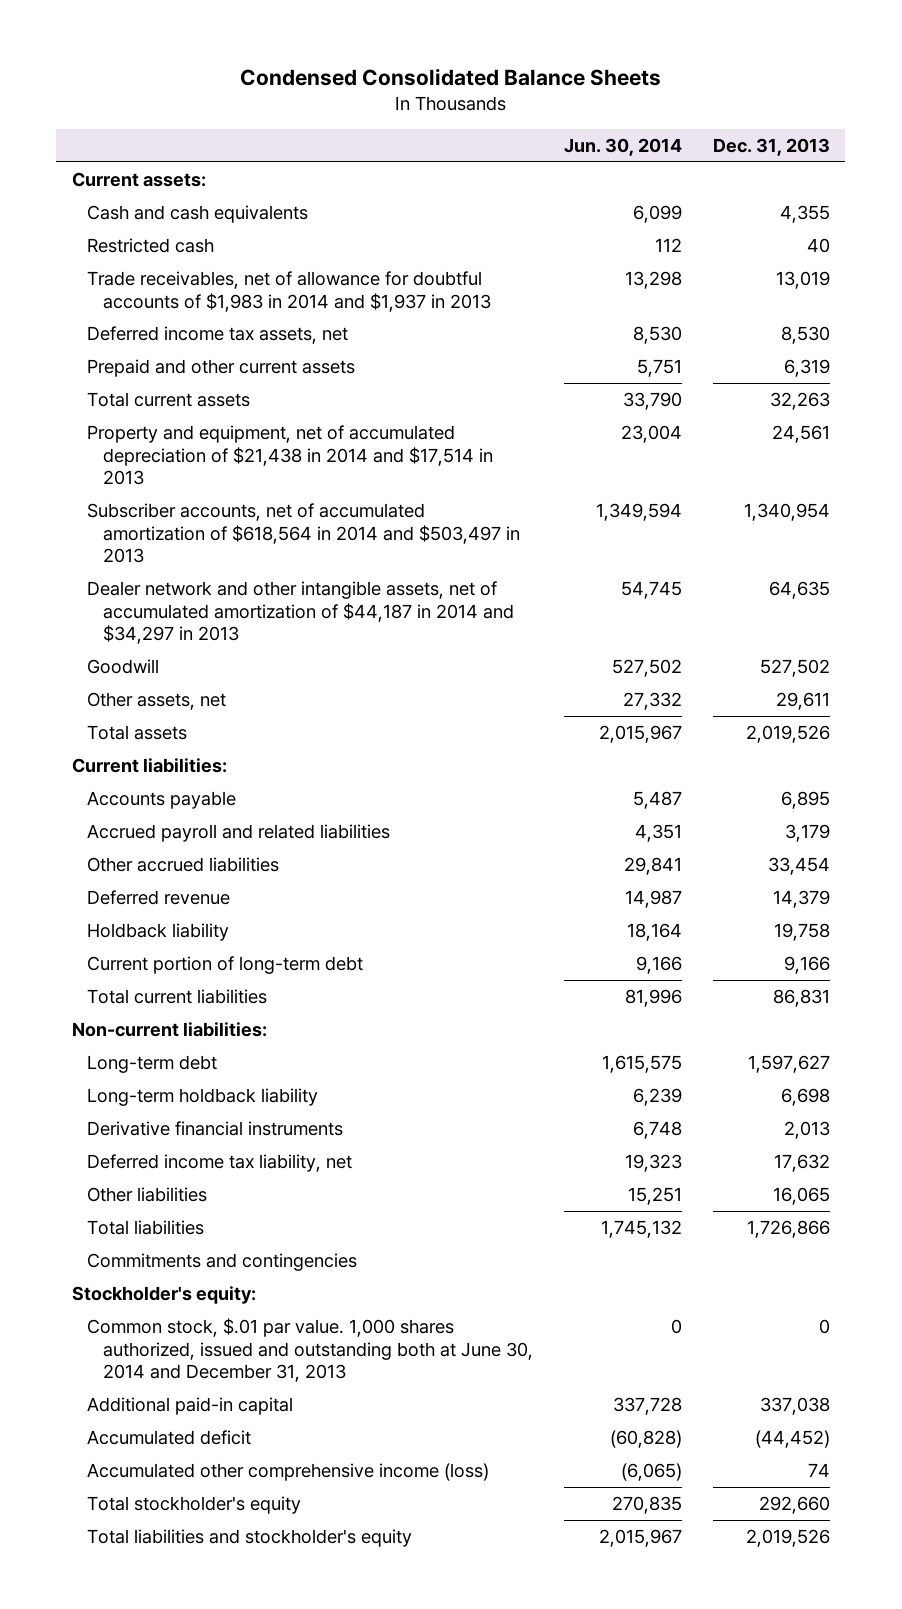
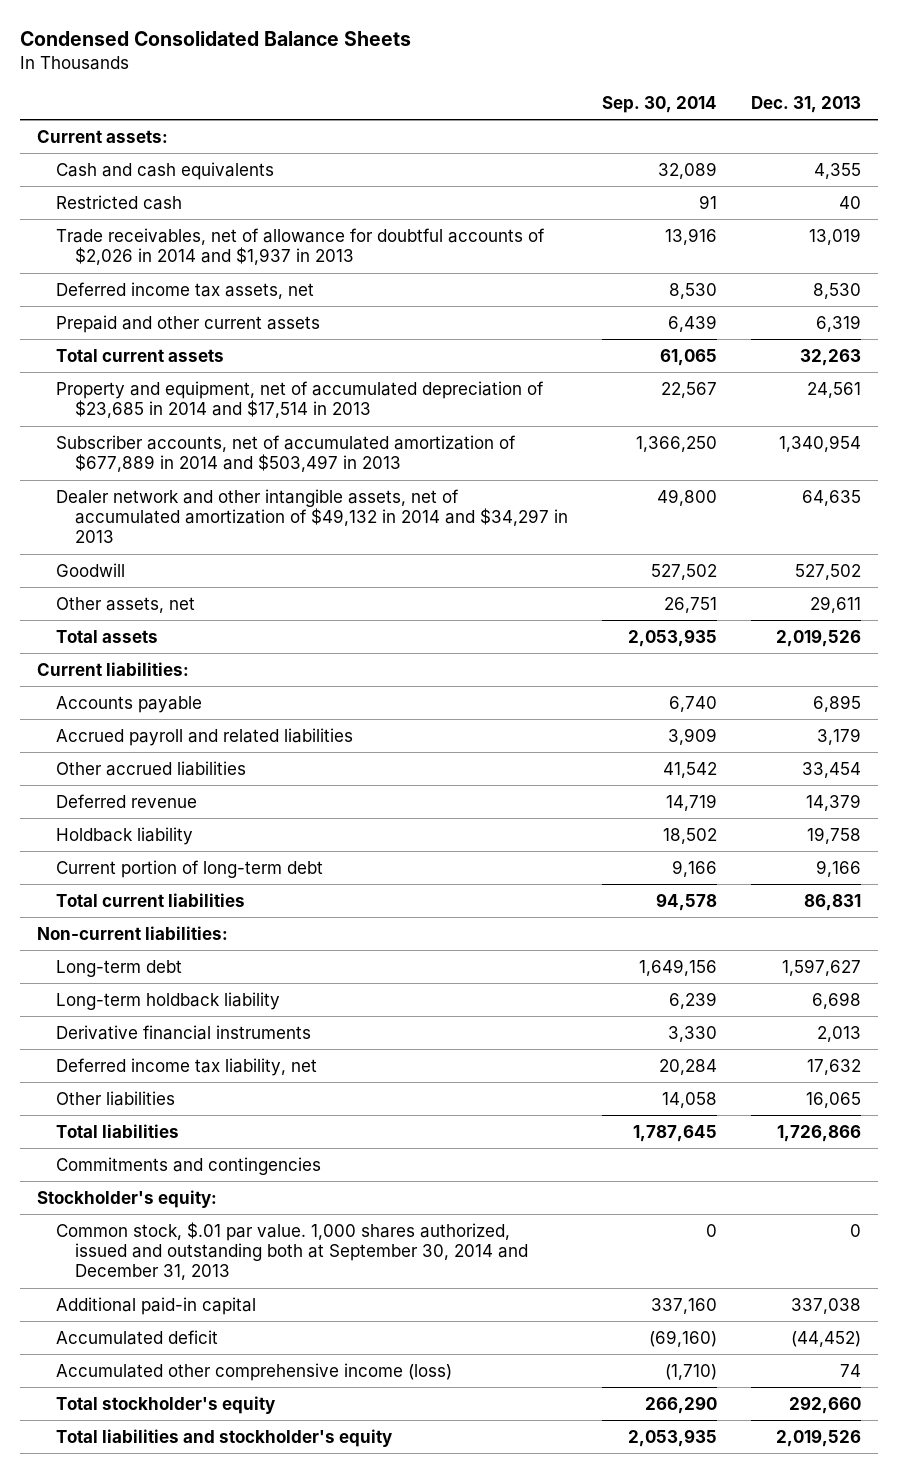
- | Jun. 30, 2014 | Dec. 31, 2013
+ | Sep. 30, 2014 | Dec. 31, 2013
- Trade receivables, net of allowance for doubtful accounts of $1,983 in 2014 and $1,937 in 2013 | 13,298 | 13,019
+ Trade receivables, net of allowance for doubtful accounts of $2,026 in 2014 and $1,937 in 2013 | 13,916 | 13,019
- Property and equipment, net of accumulated depreciation of $21,438 in 2014 and $17,514 in 2013 | 23,004 | 24,561
- Subscriber accounts, net of accumulated amortization of $618,564 in 2014 and $503,497 in 2013 | 1,349,594 | 1,340,954
- Dealer network and other intangible assets, net of accumulated amortization of $44,187 in 2014 and $34,297 in 2013 | 54,745 | 64,635
+ Property and equipment, net of accumulated depreciation of $23,685 in 2014 and $17,514 in 2013 | 22,567 | 24,561
+ Subscriber accounts, net of accumulated amortization of $677,889 in 2014 and $503,497 in 2013 | 1,366,250 | 1,340,954
+ Dealer network and other intangible assets, net of accumulated amortization of $49,132 in 2014 and $34,297 in 2013 | 49,800 | 64,635
- Common stock, $.01 par value. 1,000 shares authorized, issued and outstanding both at June 30, 2014 and December 31, 2013 | 0 | 0
+ Common stock, $.01 par value. 1,000 shares authorized, issued and outstanding both at September 30, 2014 and December 31, 2013 | 0 | 0

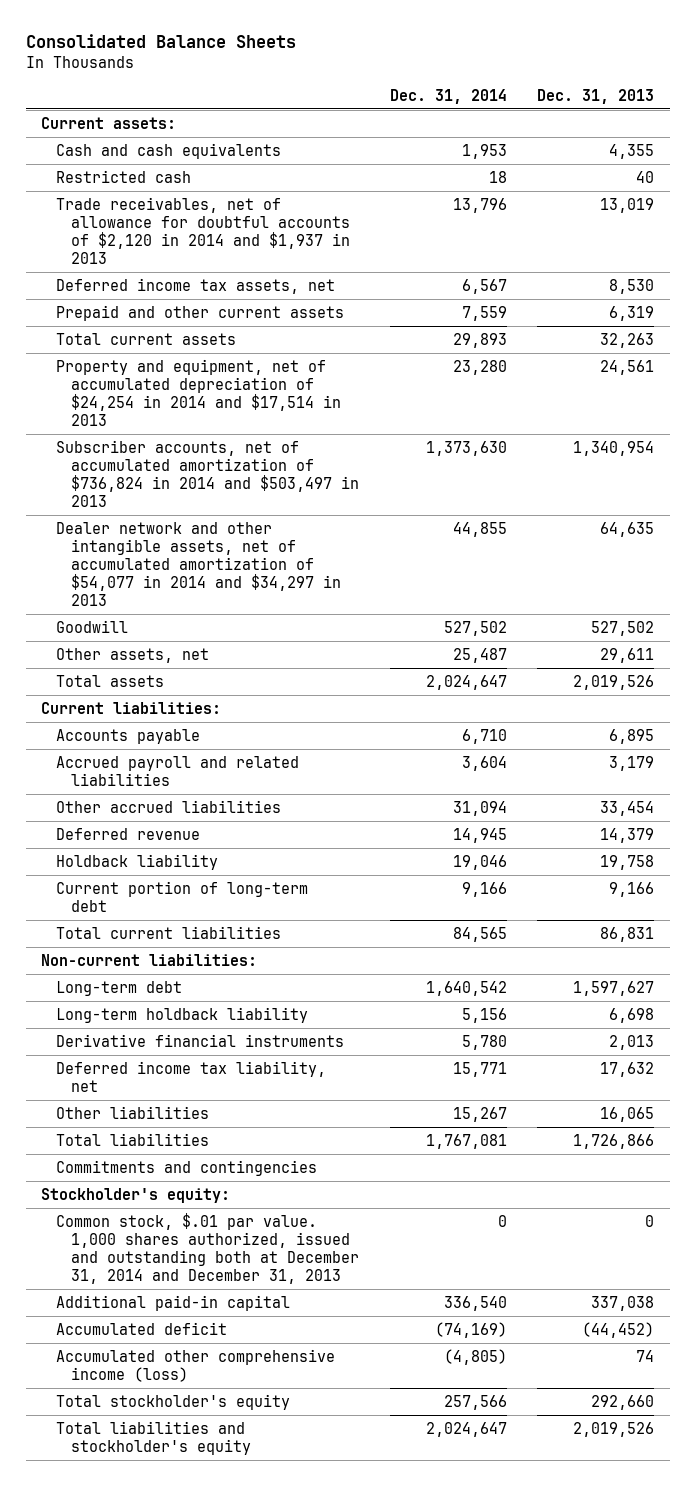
- Condensed Consolidated Balance Sheets
+ Consolidated Balance Sheets
- | Sep. 30, 2014 | Dec. 31, 2013
+ | Dec. 31, 2014 | Dec. 31, 2013
- Trade receivables, net of allowance for doubtful accounts of $2,026 in 2014 and $1,937 in 2013 | 13,916 | 13,019
+ Trade receivables, net of allowance for doubtful accounts of $2,120 in 2014 and $1,937 in 2013 | 13,796 | 13,019
- Property and equipment, net of accumulated depreciation of $23,685 in 2014 and $17,514 in 2013 | 22,567 | 24,561
- Subscriber accounts, net of accumulated amortization of $677,889 in 2014 and $503,497 in 2013 | 1,366,250 | 1,340,954
- Dealer network and other intangible assets, net of accumulated amortization of $49,132 in 2014 and $34,297 in 2013 | 49,800 | 64,635
+ Property and equipment, net of accumulated depreciation of $24,254 in 2014 and $17,514 in 2013 | 23,280 | 24,561
+ Subscriber accounts, net of accumulated amortization of $736,824 in 2014 and $503,497 in 2013 | 1,373,630 | 1,340,954
+ Dealer network and other intangible assets, net of accumulated amortization of $54,077 in 2014 and $34,297 in 2013 | 44,855 | 64,635
- Common stock, $.01 par value. 1,000 shares authorized, issued and outstanding both at September 30, 2014 and December 31, 2013 | 0 | 0
+ Common stock, $.01 par value. 1,000 shares authorized, issued and outstanding both at December 31, 2014 and December 31, 2013 | 0 | 0

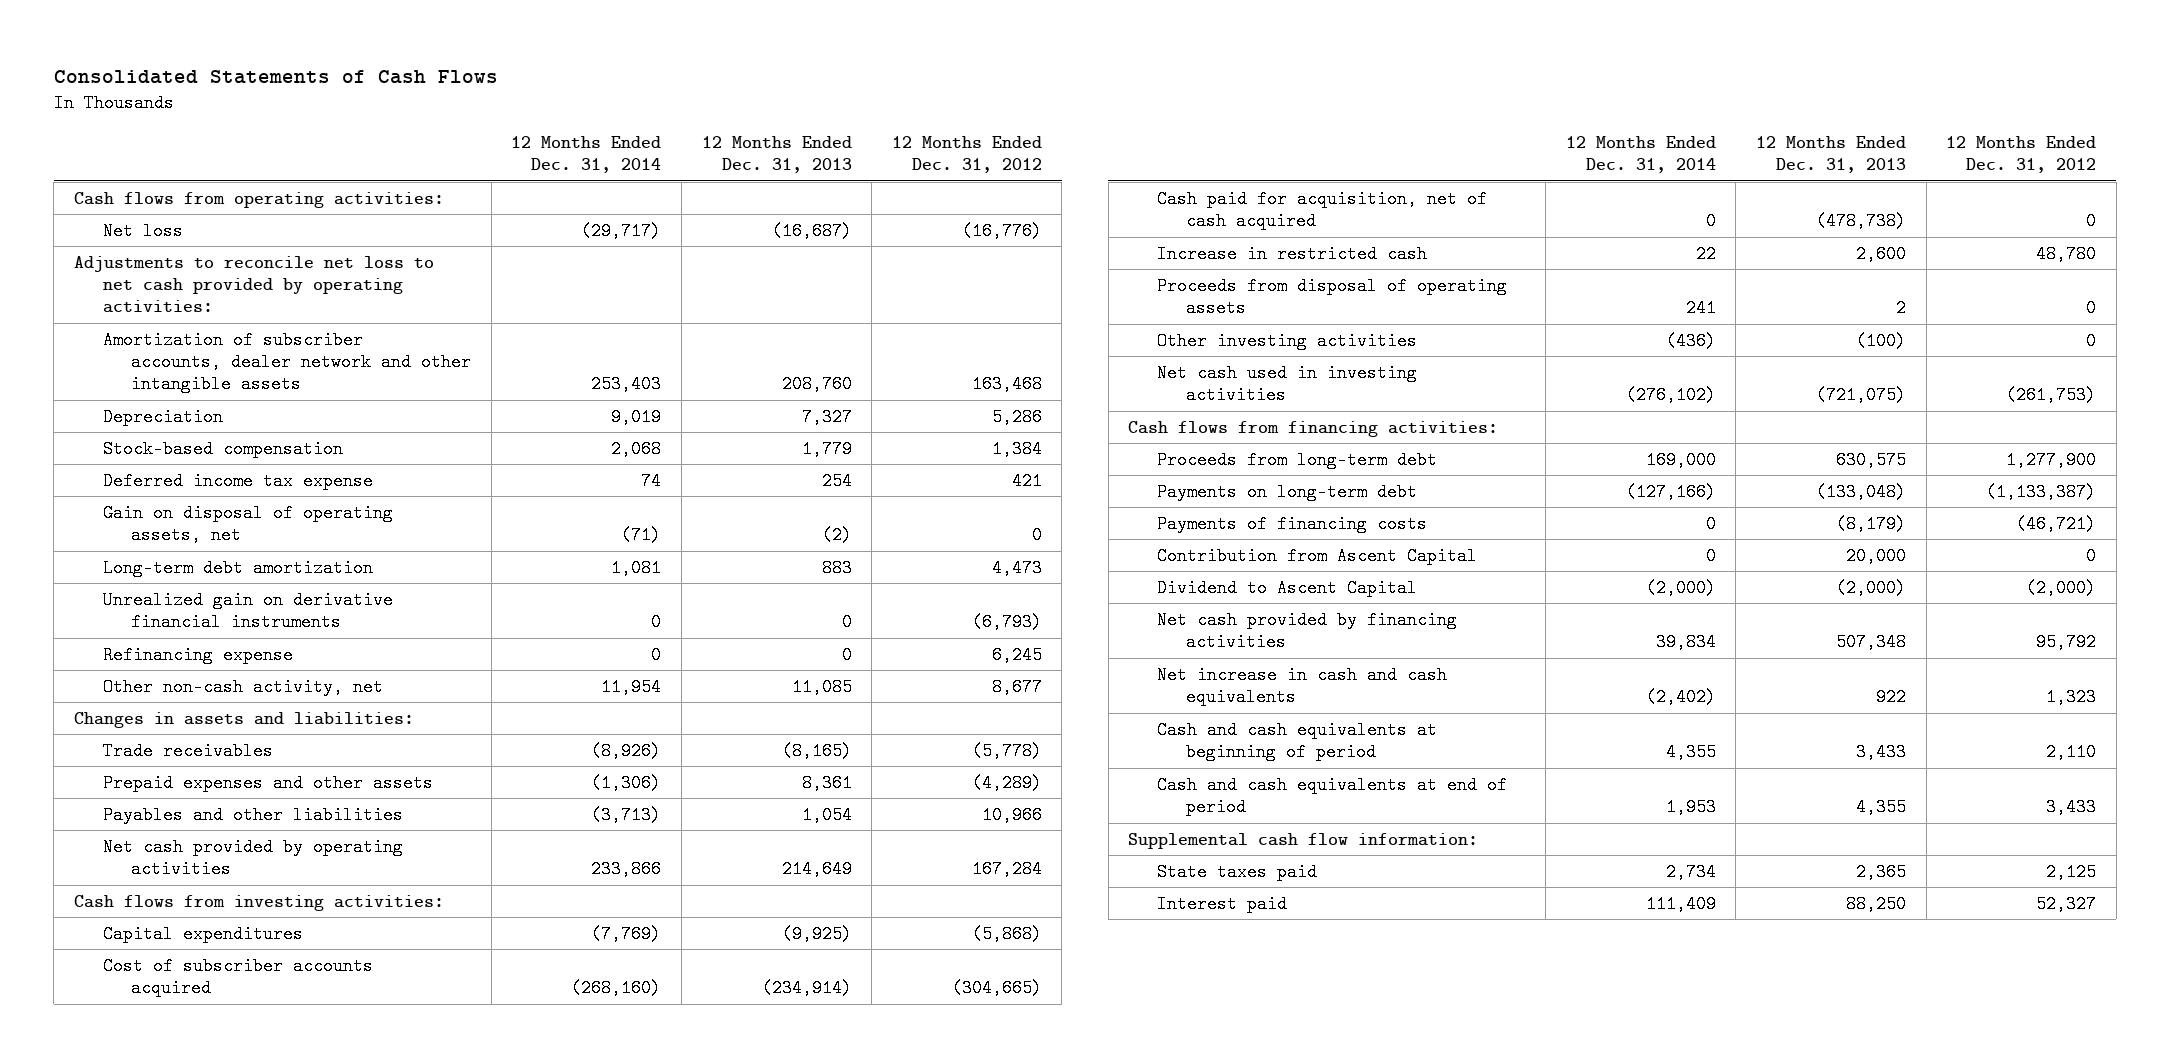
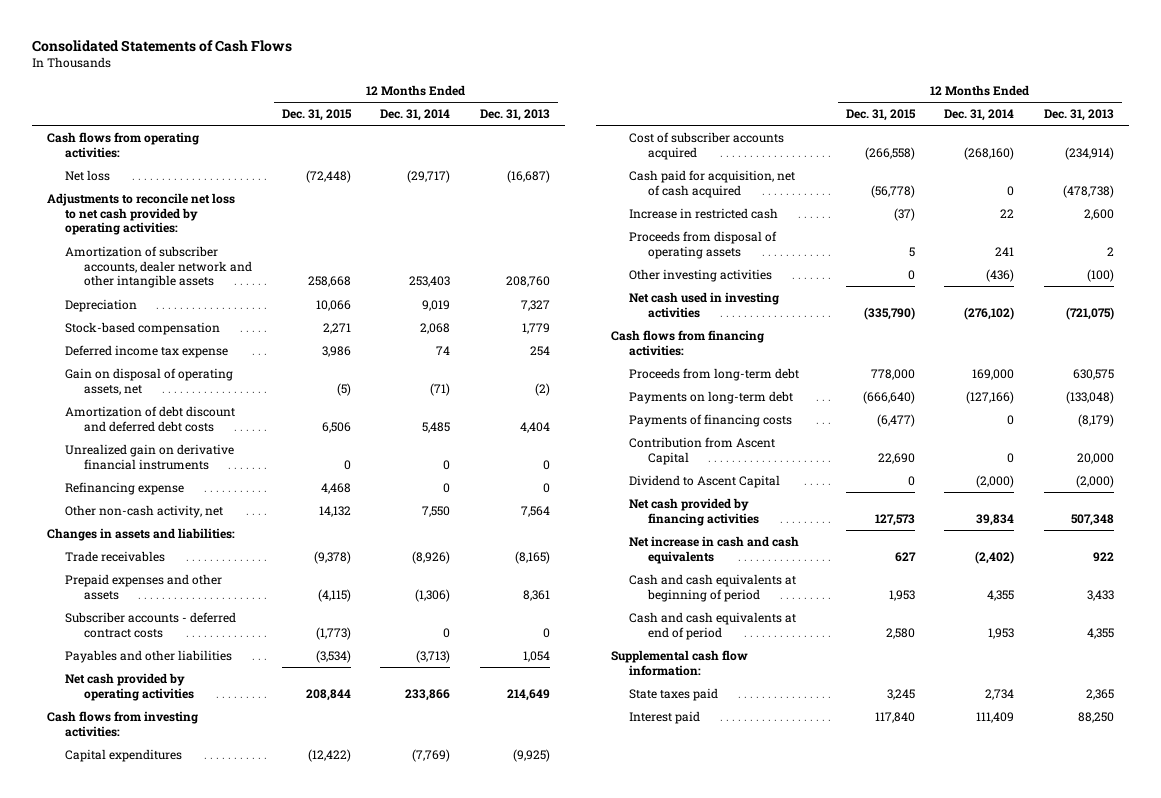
- | 12 Months Ended Dec. 31, 2014 | 12 Months Ended Dec. 31, 2013 | 12 Months Ended Dec. 31, 2012
+ | 12 Months Ended Dec. 31, 2015 | 12 Months Ended Dec. 31, 2014 | 12 Months Ended Dec. 31, 2013
- Long-term debt amortization | 1,081 | 883 | 4,473
+ Amortization of debt discount and deferred debt costs | 6,506 | 5,485 | 4,404
- Other non-cash activity, net | 11,954 | 11,085 | 8,677
+ Other non-cash activity, net | 14,132 | 7,550 | 7,564
+ Subscriber accounts - deferred contract costs | (1,773) | 0 | 0

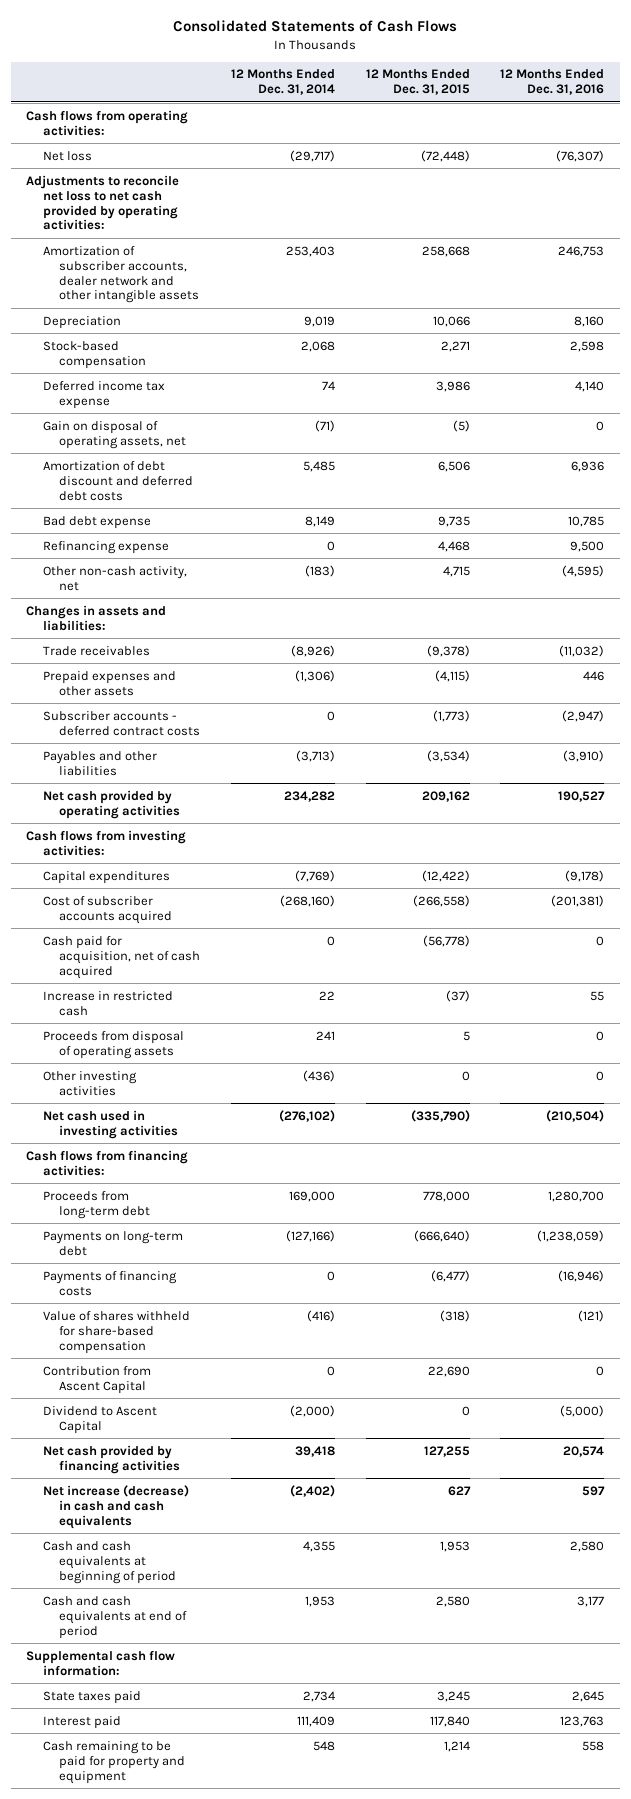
- | 12 Months Ended Dec. 31, 2015 | 12 Months Ended Dec. 31, 2014 | 12 Months Ended Dec. 31, 2013
+ | 12 Months Ended Dec. 31, 2014 | 12 Months Ended Dec. 31, 2015 | 12 Months Ended Dec. 31, 2016
- Unrealized gain on derivative financial instruments | 0 | 0 | 0
+ Bad debt expense | 8,149 | 9,735 | 10,785
- Other non-cash activity, net | 14,132 | 7,550 | 7,564
+ Other non-cash activity, net | (183) | 4,715 | (4,595)
- Net cash provided by operating activities | 208,844 | 233,866 | 214,649
+ Net cash provided by operating activities | 234,282 | 209,162 | 190,527
+ Value of shares withheld for share-based compensation | (416) | (318) | (121)
- Net cash provided by financing activities | 127,573 | 39,834 | 507,348
- Net increase in cash and cash equivalents | 627 | (2,402) | 922
+ Net cash provided by financing activities | 39,418 | 127,255 | 20,574
+ Net increase (decrease) in cash and cash equivalents | (2,402) | 627 | 597
+ Cash remaining to be paid for property and equipment | 548 | 1,214 | 558

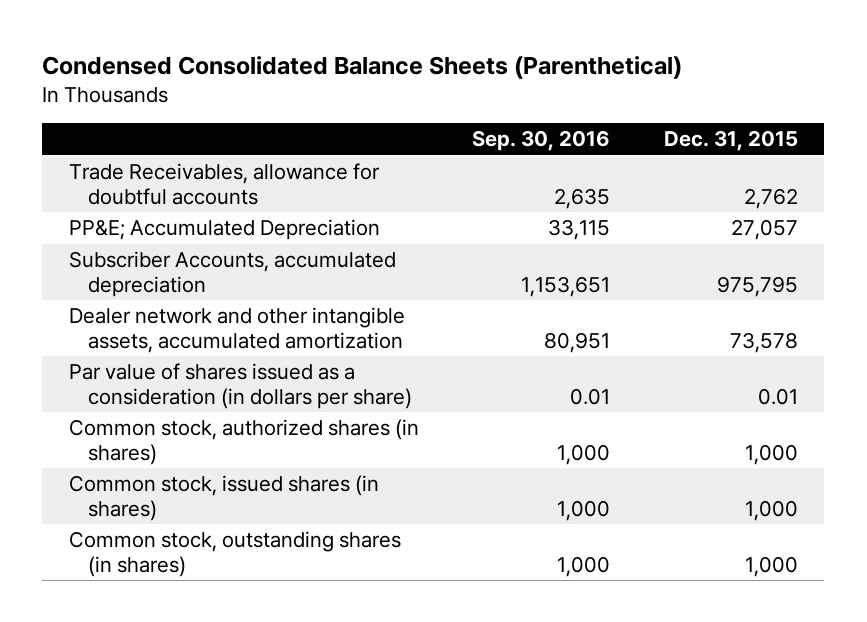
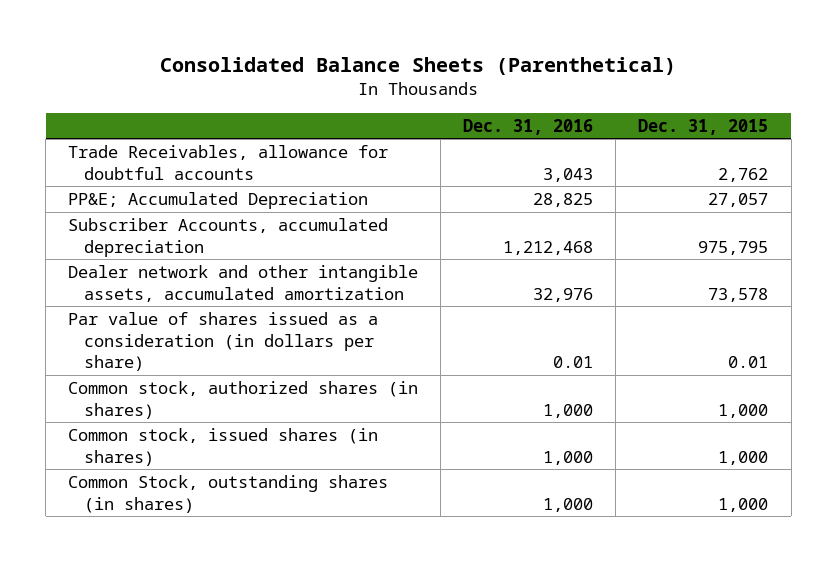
- Condensed Consolidated Balance Sheets (Parenthetical)
+ Consolidated Balance Sheets (Parenthetical)
- | Sep. 30, 2016 | Dec. 31, 2015
+ | Dec. 31, 2016 | Dec. 31, 2015
- Common stock, outstanding shares (in shares) | 1,000 | 1,000
+ Common Stock, outstanding shares (in shares) | 1,000 | 1,000

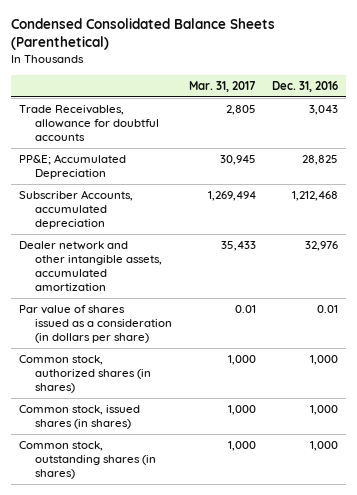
- Consolidated Balance Sheets (Parenthetical)
+ Condensed Consolidated Balance Sheets (Parenthetical)
- | Dec. 31, 2016 | Dec. 31, 2015
+ | Mar. 31, 2017 | Dec. 31, 2016
- Common Stock, outstanding shares (in shares) | 1,000 | 1,000
+ Common stock, outstanding shares (in shares) | 1,000 | 1,000

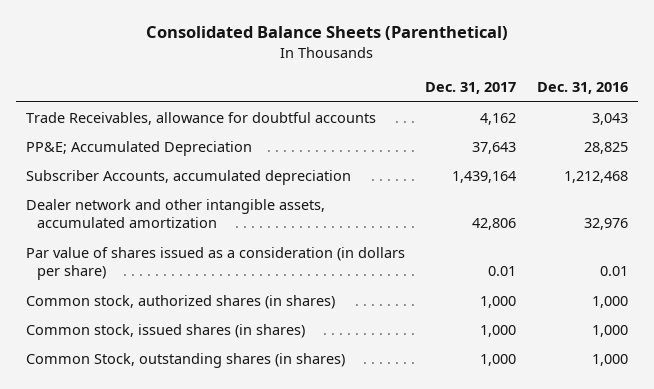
- Condensed Consolidated Balance Sheets (Parenthetical)
+ Consolidated Balance Sheets (Parenthetical)
- | Mar. 31, 2017 | Dec. 31, 2016
+ | Dec. 31, 2017 | Dec. 31, 2016
- Common stock, outstanding shares (in shares) | 1,000 | 1,000
+ Common Stock, outstanding shares (in shares) | 1,000 | 1,000

